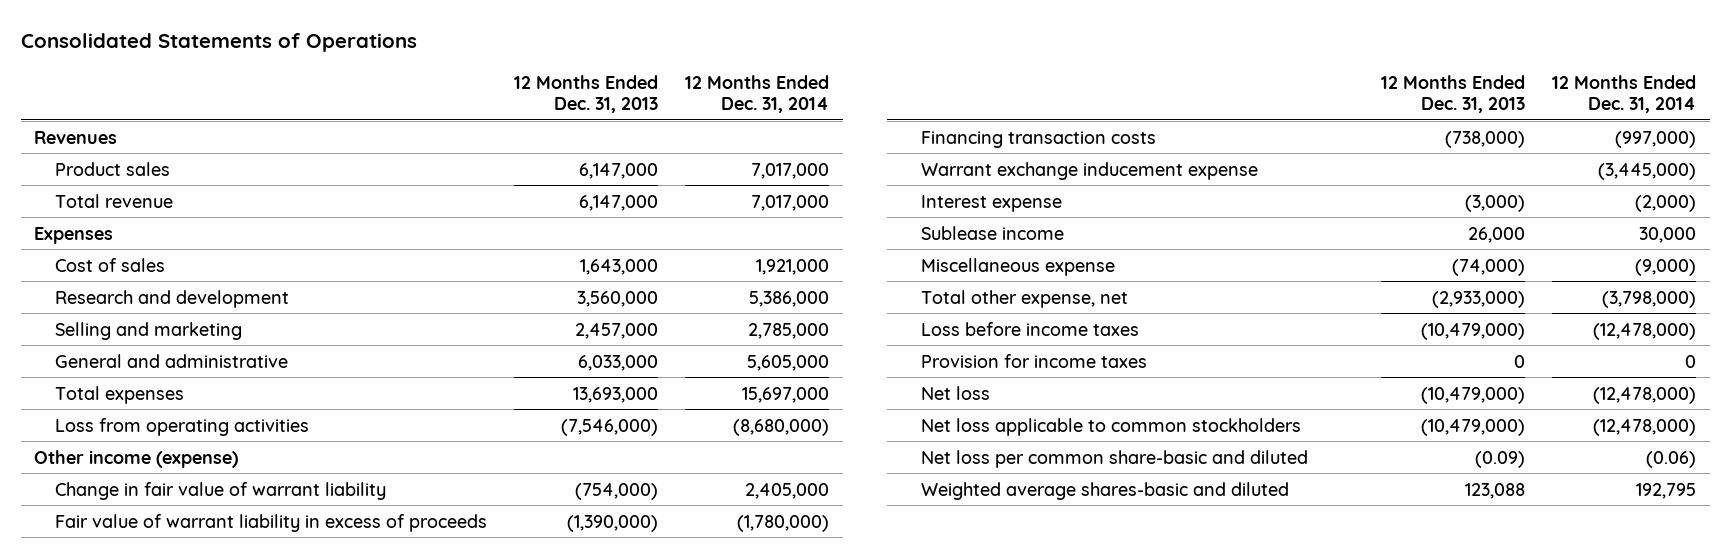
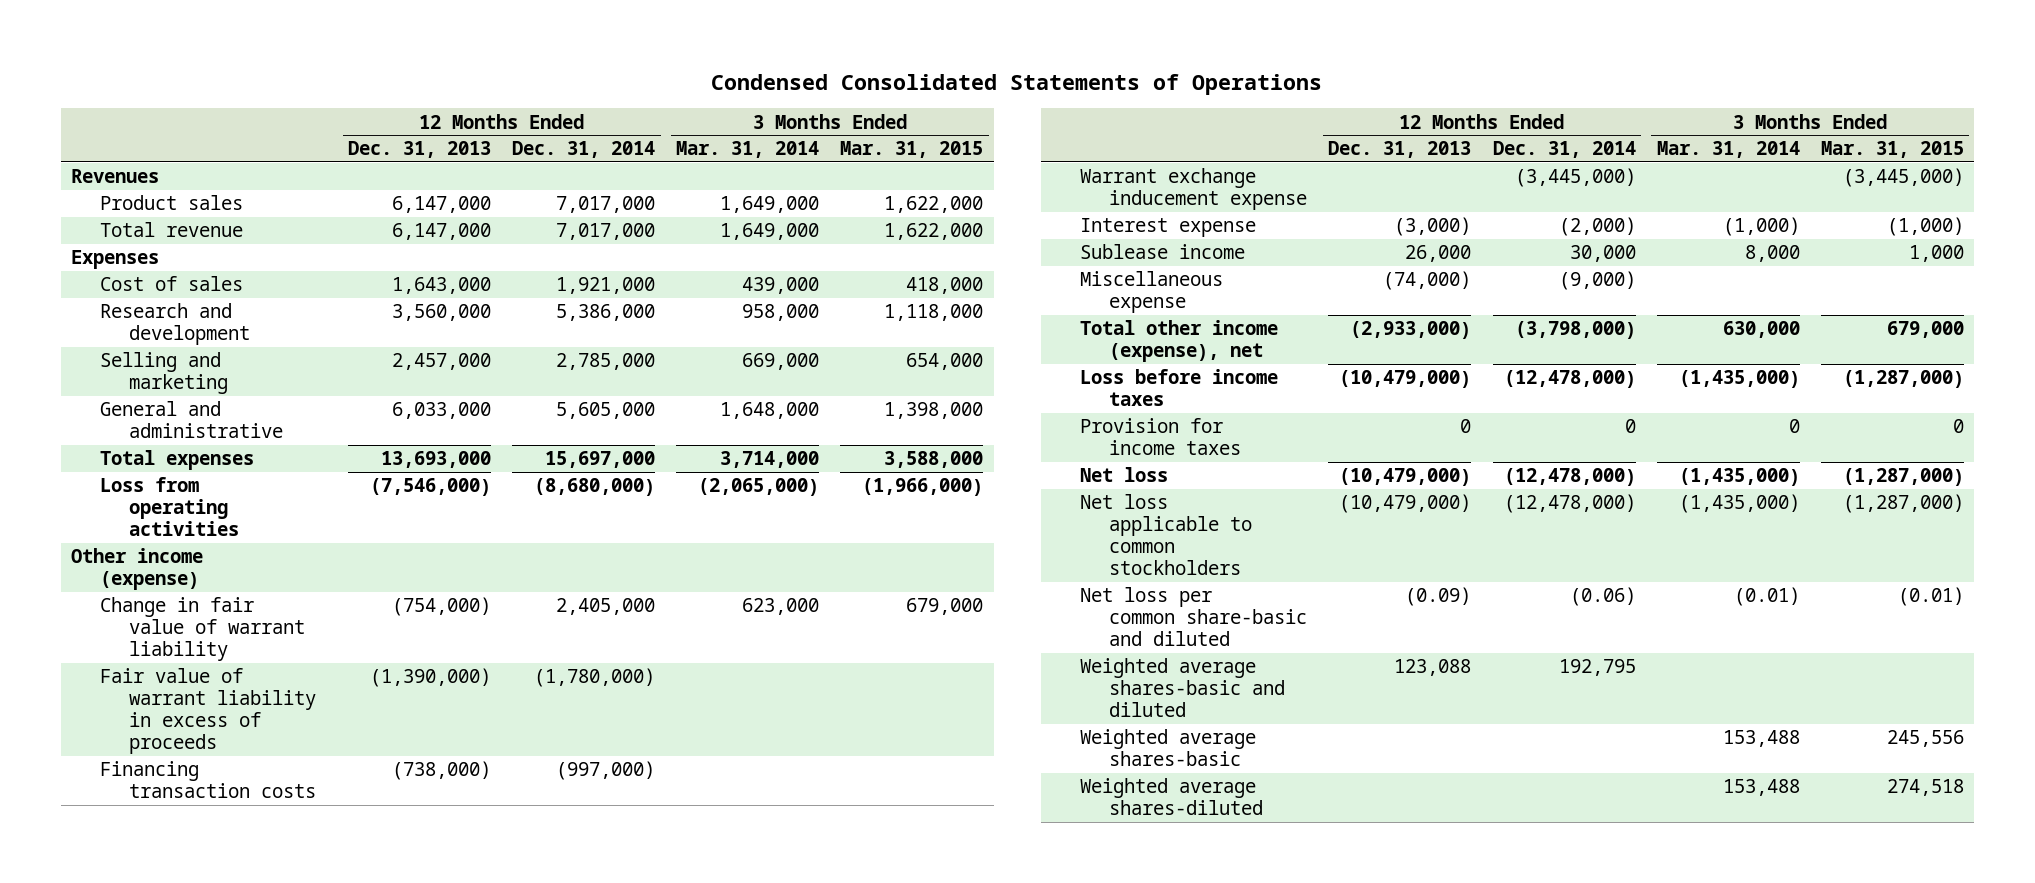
- Consolidated Statements of Operations
+ Condensed Consolidated Statements of Operations
- | 12 Months Ended Dec. 31, 2013 | 12 Months Ended Dec. 31, 2014
+ | 12 Months Ended Dec. 31, 2013 | 12 Months Ended Dec. 31, 2014 | 3 Months Ended Mar. 31, 2014 | 3 Months Ended Mar. 31, 2015
- Total other expense, net | (2,933,000) | (3,798,000)
+ Total other income (expense), net | (2,933,000) | (3,798,000) | 630,000 | 679,000
+ Weighted average shares-basic | | | 153,488 | 245,556
+ Weighted average shares-diluted | | | 153,488 | 274,518

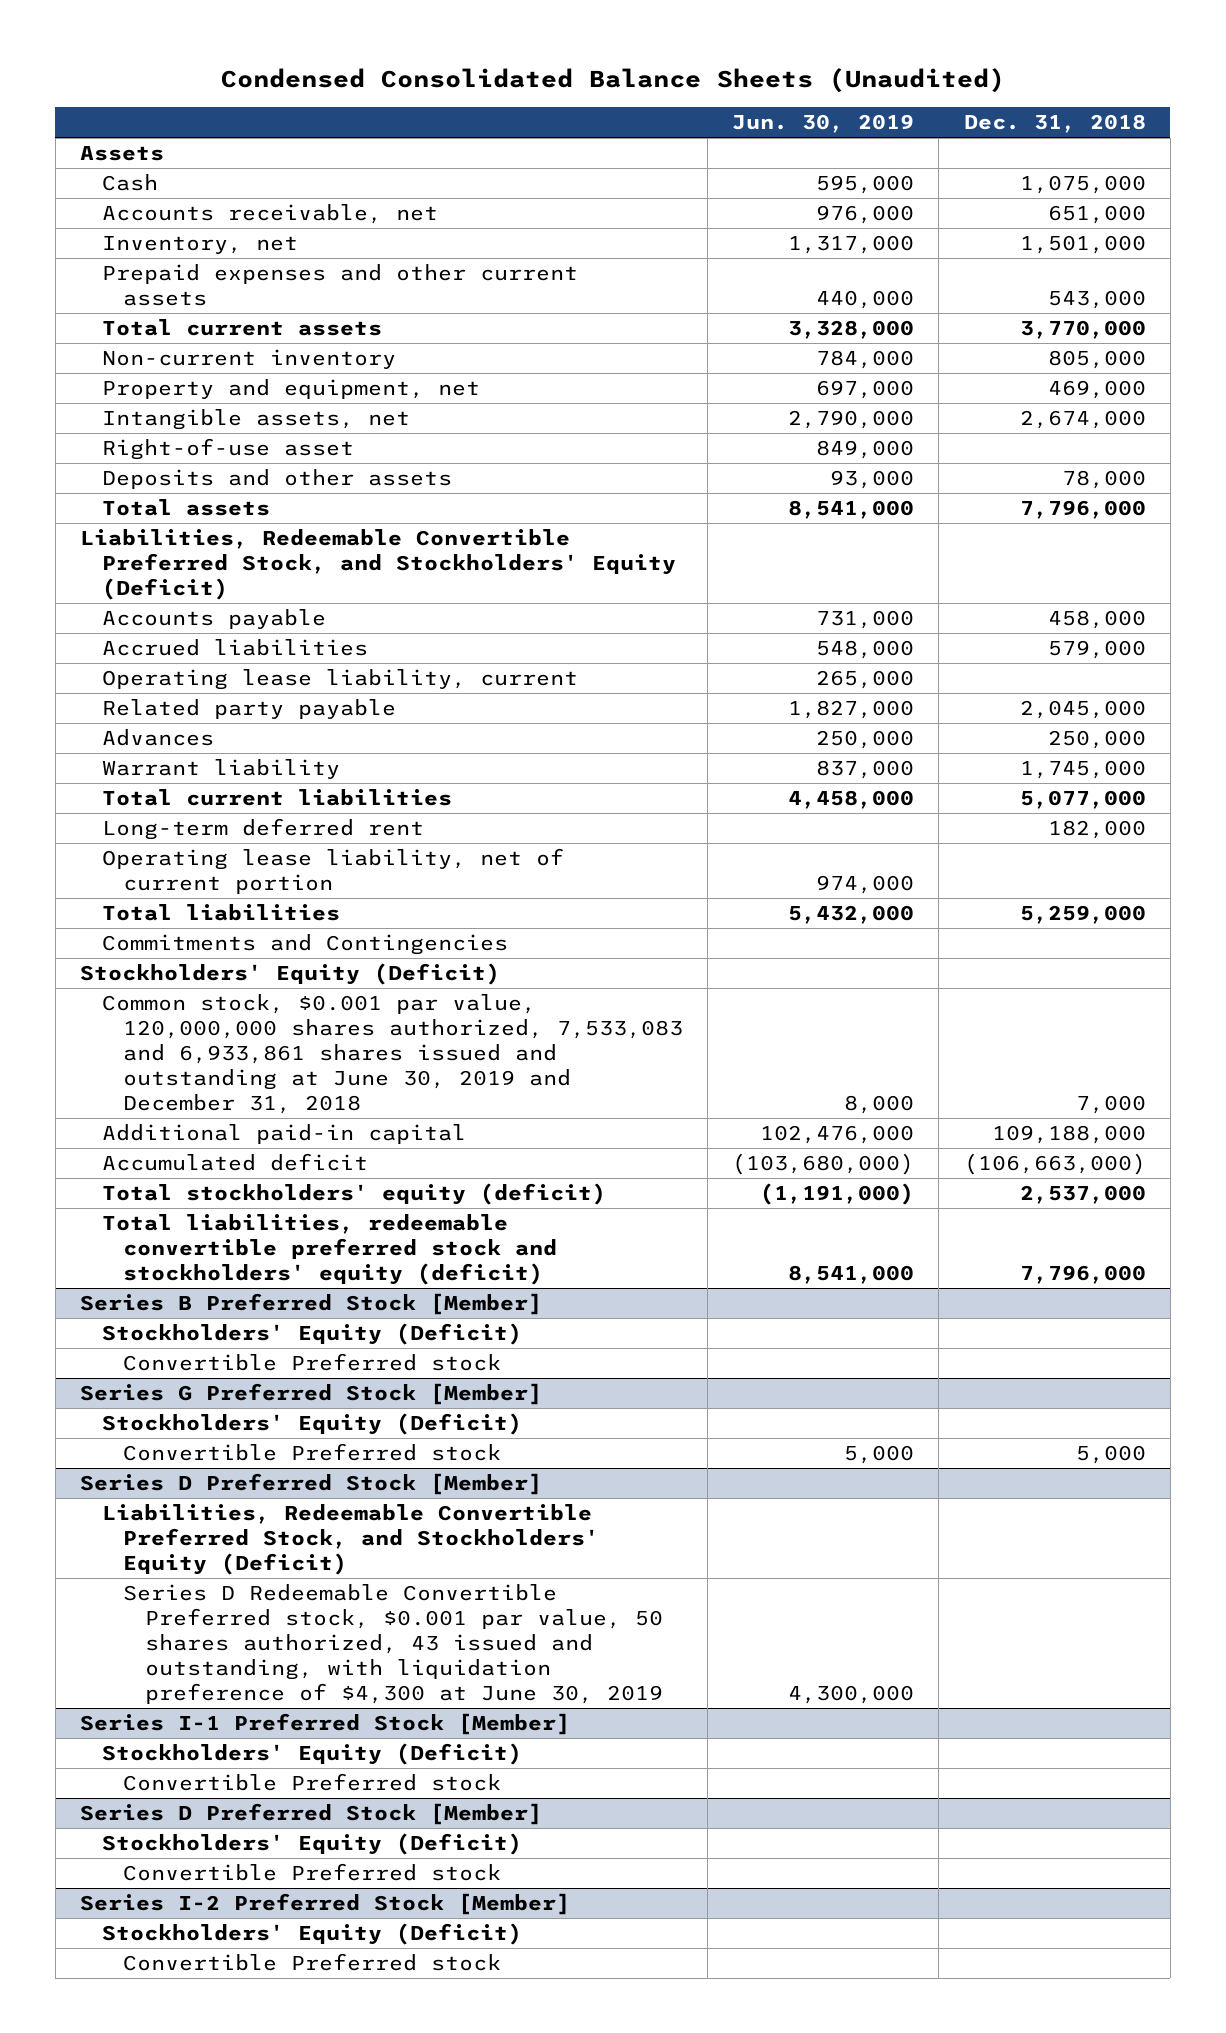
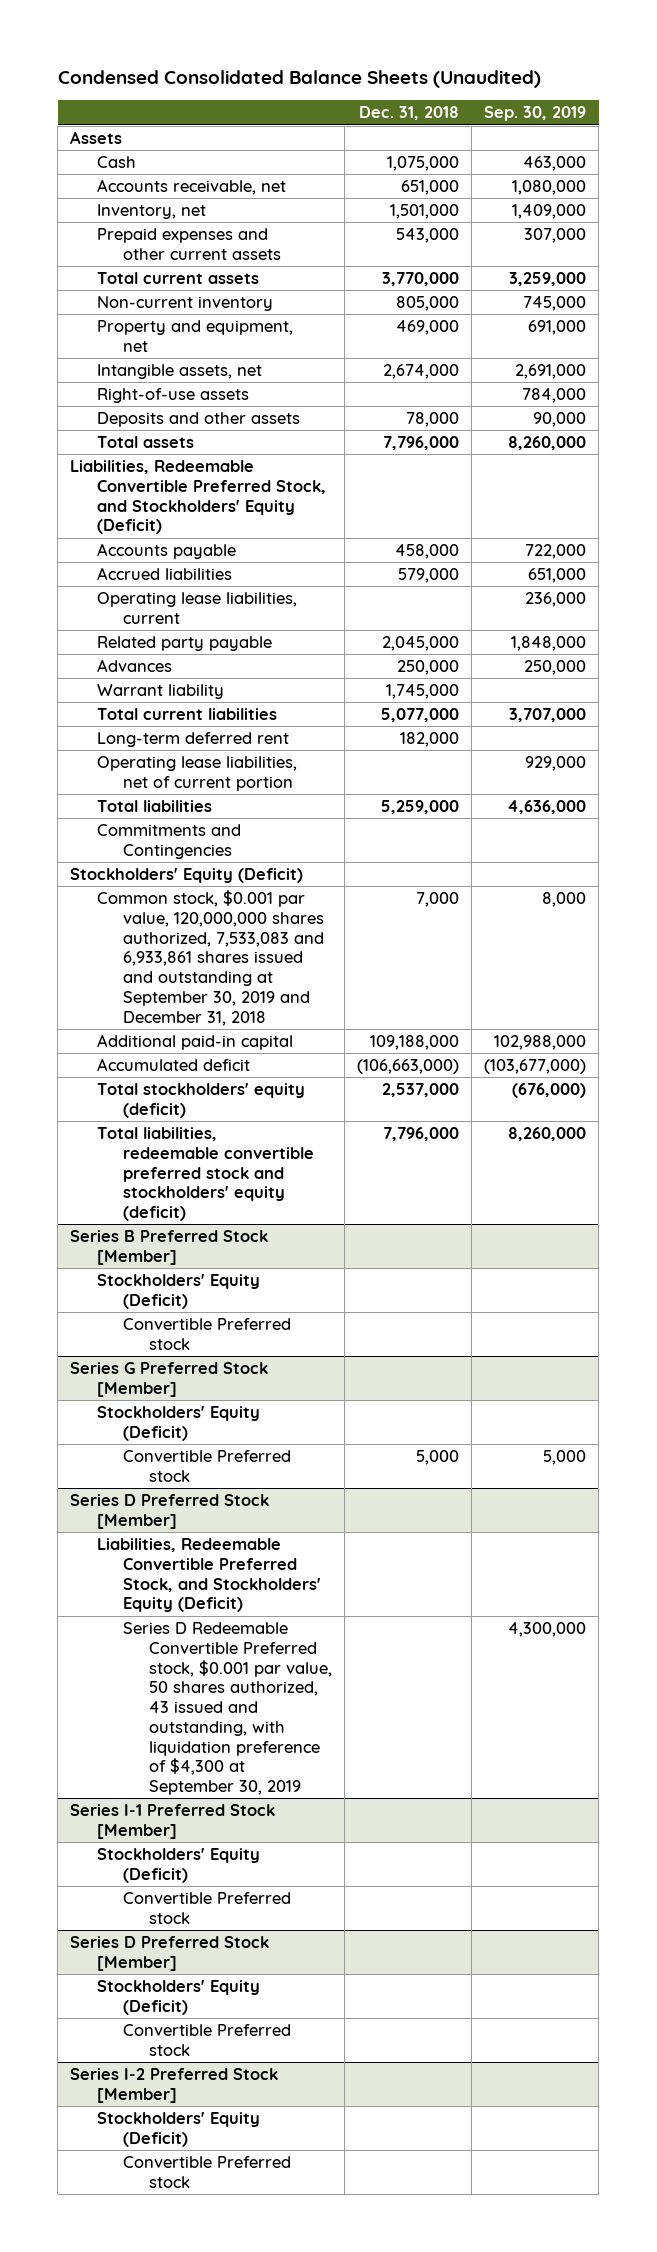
- | Jun. 30, 2019 | Dec. 31, 2018
+ | Dec. 31, 2018 | Sep. 30, 2019
- Right-of-use asset | 849,000 |
+ Right-of-use assets | | 784,000
- Operating lease liability, current | 265,000 |
+ Operating lease liabilities, current | | 236,000
- Operating lease liability, net of current portion | 974,000 |
+ Operating lease liabilities, net of current portion | | 929,000
- Common stock, $0.001 par value, 120,000,000 shares authorized, 7,533,083 and 6,933,861 shares issued and outstanding at June 30, 2019 and December 31, 2018 | 8,000 | 7,000
+ Common stock, $0.001 par value, 120,000,000 shares authorized, 7,533,083 and 6,933,861 shares issued and outstanding at September 30, 2019 and December 31, 2018 | 7,000 | 8,000
@ Series D Preferred Stock [Member]
- Series D Redeemable Convertible Preferred stock, $0.001 par value, 50 shares authorized, 43 issued and outstanding, with liquidation preference of $4,300 at June 30, 2019 | 4,300,000 |
+ Series D Redeemable Convertible Preferred stock, $0.001 par value, 50 shares authorized, 43 issued and outstanding, with liquidation preference of $4,300 at September 30, 2019 | | 4,300,000

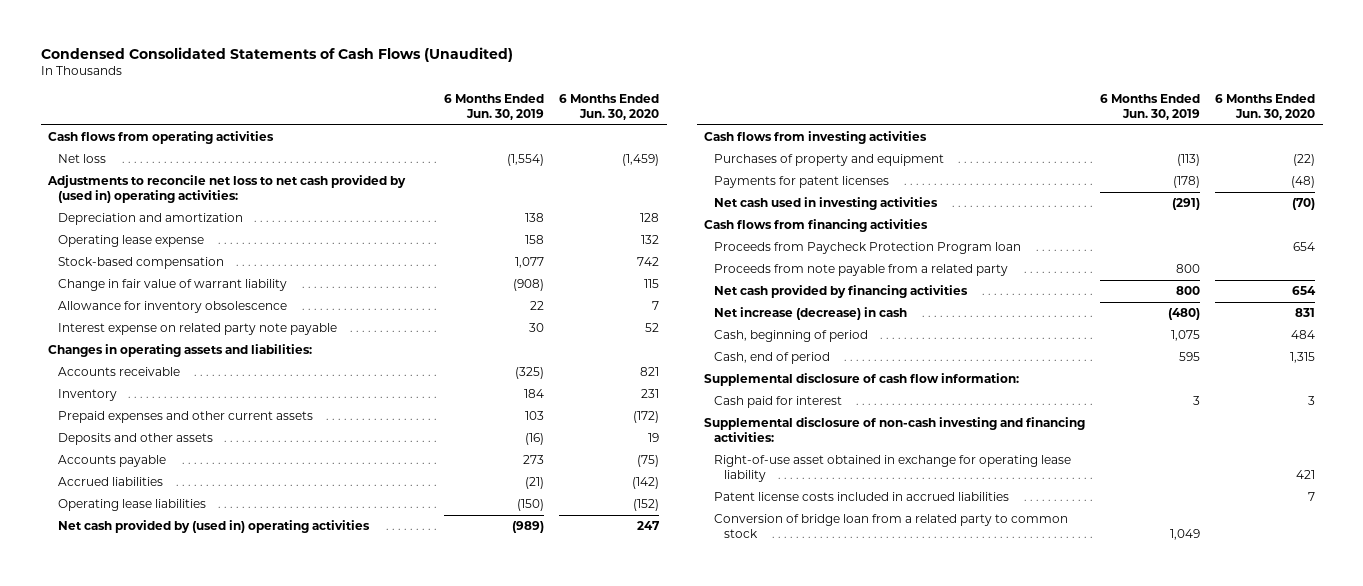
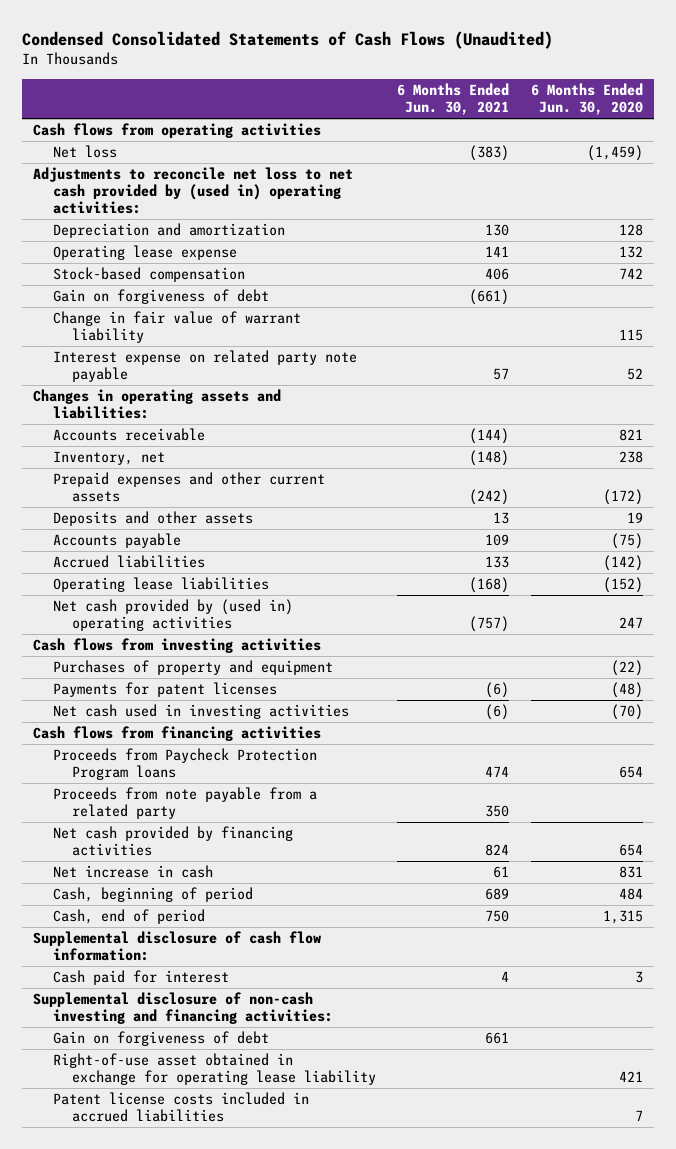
- | 6 Months Ended Jun. 30, 2019 | 6 Months Ended Jun. 30, 2020
+ | 6 Months Ended Jun. 30, 2021 | 6 Months Ended Jun. 30, 2020
+ Gain on forgiveness of debt | (661) |
- Allowance for inventory obsolescence | 22 | 7
- Inventory | 184 | 231
+ Inventory, net | (148) | 238
- Proceeds from Paycheck Protection Program loan | | 654
+ Proceeds from Paycheck Protection Program loans | 474 | 654
- Net increase (decrease) in cash | (480) | 831
+ Net increase in cash | 61 | 831
+ Gain on forgiveness of debt | 661 |
- Conversion of bridge loan from a related party to common stock | 1,049 |

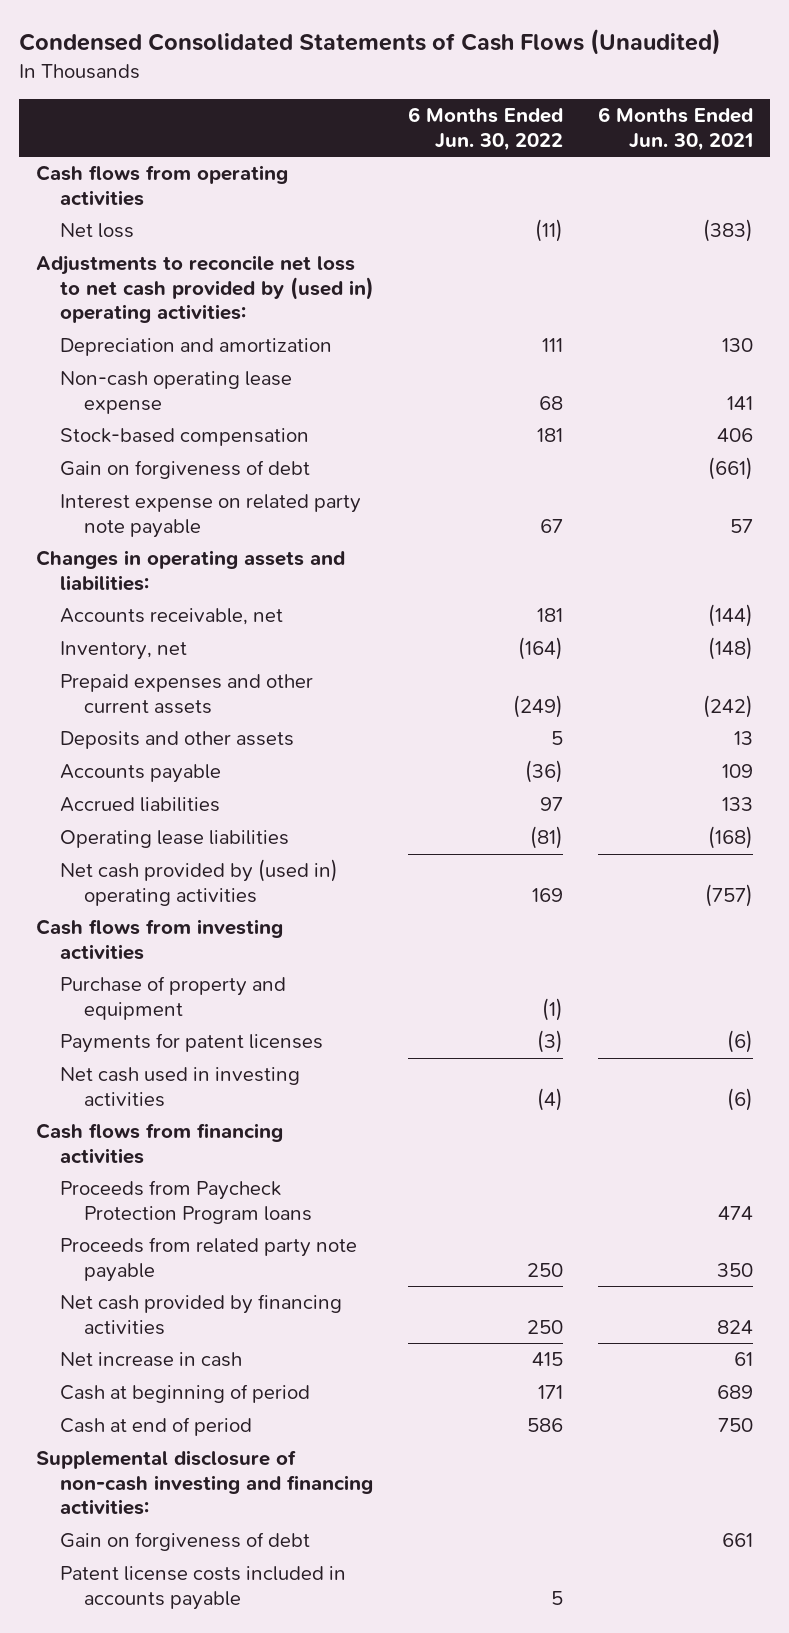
- | 6 Months Ended Jun. 30, 2021 | 6 Months Ended Jun. 30, 2020
+ | 6 Months Ended Jun. 30, 2022 | 6 Months Ended Jun. 30, 2021
- Operating lease expense | 141 | 132
+ Non-cash operating lease expense | 68 | 141
- Change in fair value of warrant liability | | 115
- Accounts receivable | (144) | 821
+ Accounts receivable, net | 181 | (144)
- Purchases of property and equipment | | (22)
+ Purchase of property and equipment | (1) |
- Proceeds from note payable from a related party | 350 |
+ Proceeds from related party note payable | 250 | 350
- Cash, beginning of period | 689 | 484
- Cash, end of period | 750 | 1,315
- Supplemental disclosure of cash flow information:
- Cash paid for interest | 4 | 3
+ Cash at beginning of period | 171 | 689
+ Cash at end of period | 586 | 750
- Right-of-use asset obtained in exchange for operating lease liability | | 421
- Patent license costs included in accrued liabilities | | 7
+ Patent license costs included in accounts payable | 5 |

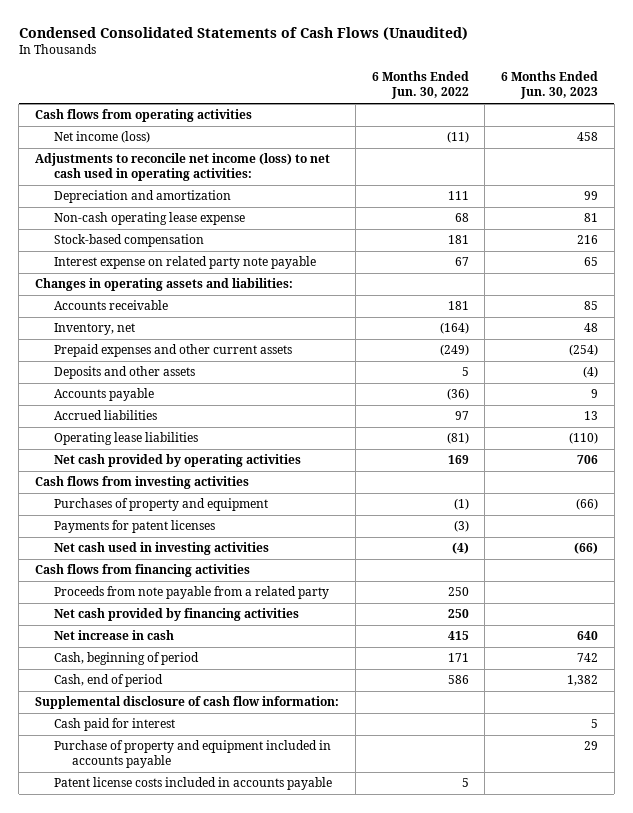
- | 6 Months Ended Jun. 30, 2022 | 6 Months Ended Jun. 30, 2021
+ | 6 Months Ended Jun. 30, 2022 | 6 Months Ended Jun. 30, 2023
- Net loss | (11) | (383)
- Adjustments to reconcile net loss to net cash provided by (used in) operating activities:
+ Net income (loss) | (11) | 458
+ Adjustments to reconcile net income (loss) to net cash used in operating activities:
- Gain on forgiveness of debt | | (661)
- Accounts receivable, net | 181 | (144)
+ Accounts receivable | 181 | 85
- Net cash provided by (used in) operating activities | 169 | (757)
+ Net cash provided by operating activities | 169 | 706
- Purchase of property and equipment | (1) |
+ Purchases of property and equipment | (1) | (66)
- Proceeds from Paycheck Protection Program loans | | 474
- Proceeds from related party note payable | 250 | 350
+ Proceeds from note payable from a related party | 250 |
- Cash at beginning of period | 171 | 689
- Cash at end of period | 586 | 750
- Supplemental disclosure of non-cash investing and financing activities:
- Gain on forgiveness of debt | | 661
+ Cash, beginning of period | 171 | 742
+ Cash, end of period | 586 | 1,382
+ Supplemental disclosure of cash flow information:
+ Cash paid for interest | | 5
+ Purchase of property and equipment included in accounts payable | | 29

